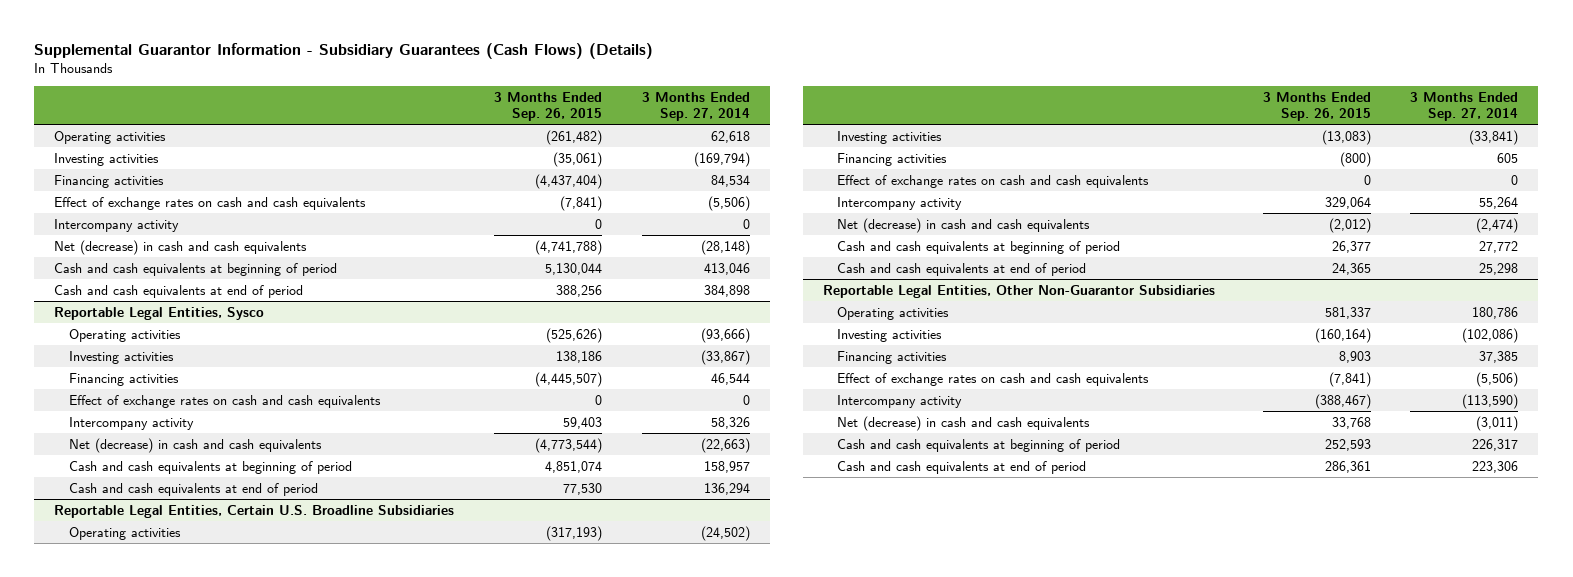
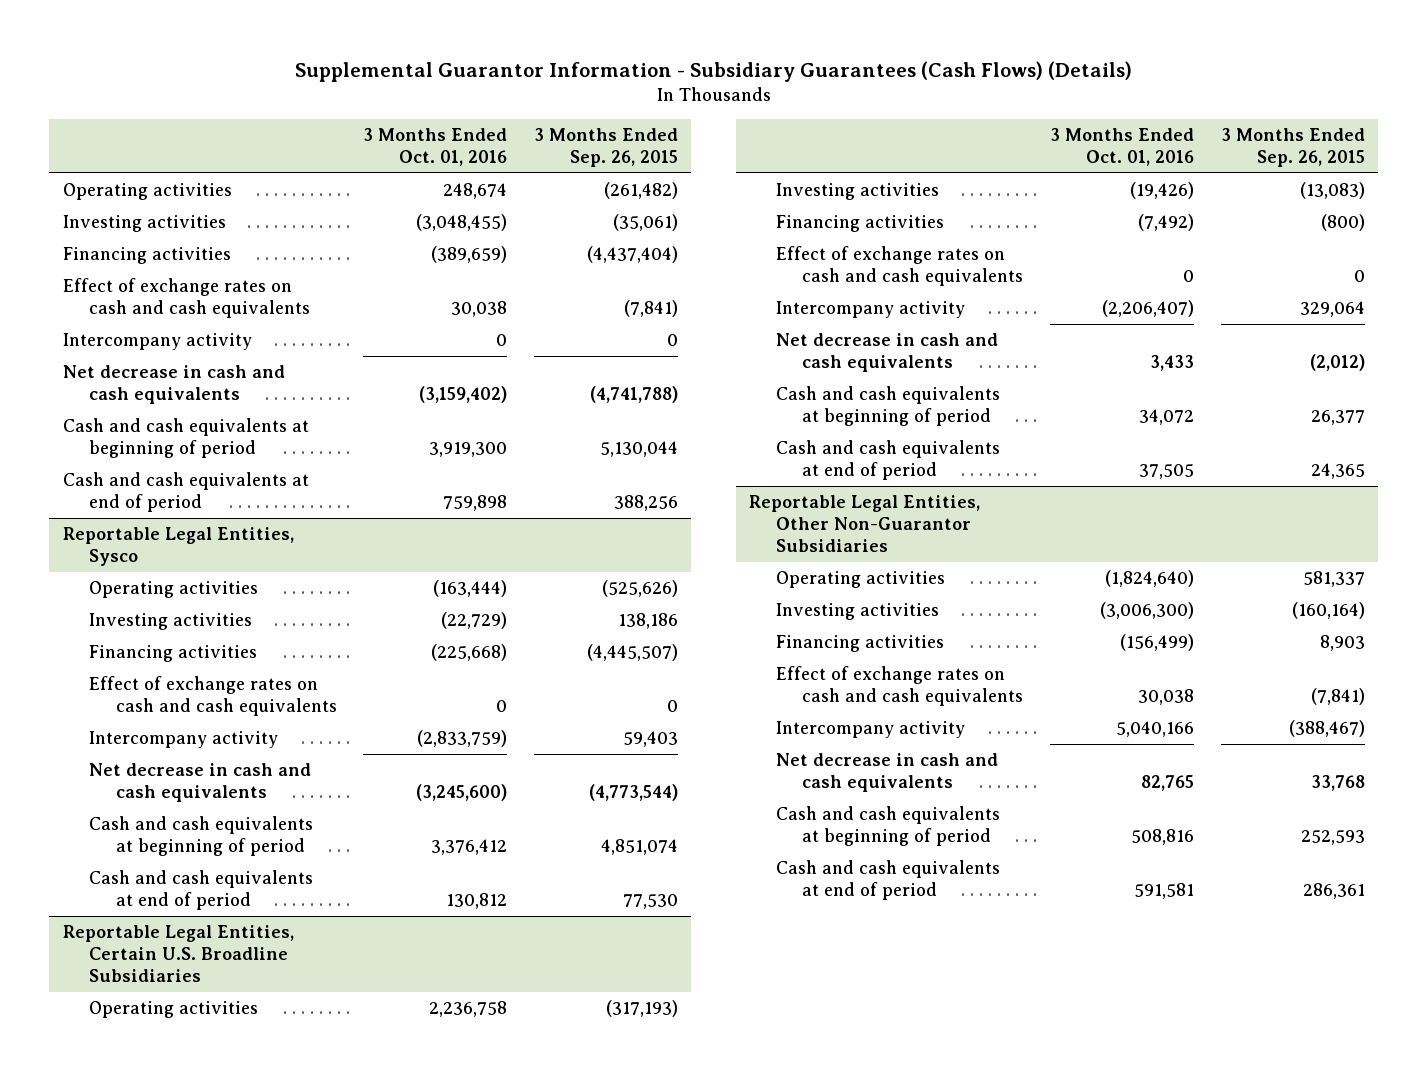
- | 3 Months Ended Sep. 26, 2015 | 3 Months Ended Sep. 27, 2014
+ | 3 Months Ended Oct. 01, 2016 | 3 Months Ended Sep. 26, 2015
- Net (decrease) in cash and cash equivalents | (4,741,788) | (28,148)
+ Net decrease in cash and cash equivalents | (3,159,402) | (4,741,788)
@ Reportable Legal Entities, Sysco
- Net (decrease) in cash and cash equivalents | (4,773,544) | (22,663)
+ Net decrease in cash and cash equivalents | (3,245,600) | (4,773,544)
@ Reportable Legal Entities, Certain U.S. Broadline Subsidiaries
- Net (decrease) in cash and cash equivalents | (2,012) | (2,474)
+ Net decrease in cash and cash equivalents | 3,433 | (2,012)
@ Reportable Legal Entities, Other Non-Guarantor Subsidiaries
- Net (decrease) in cash and cash equivalents | 33,768 | (3,011)
+ Net decrease in cash and cash equivalents | 82,765 | 33,768

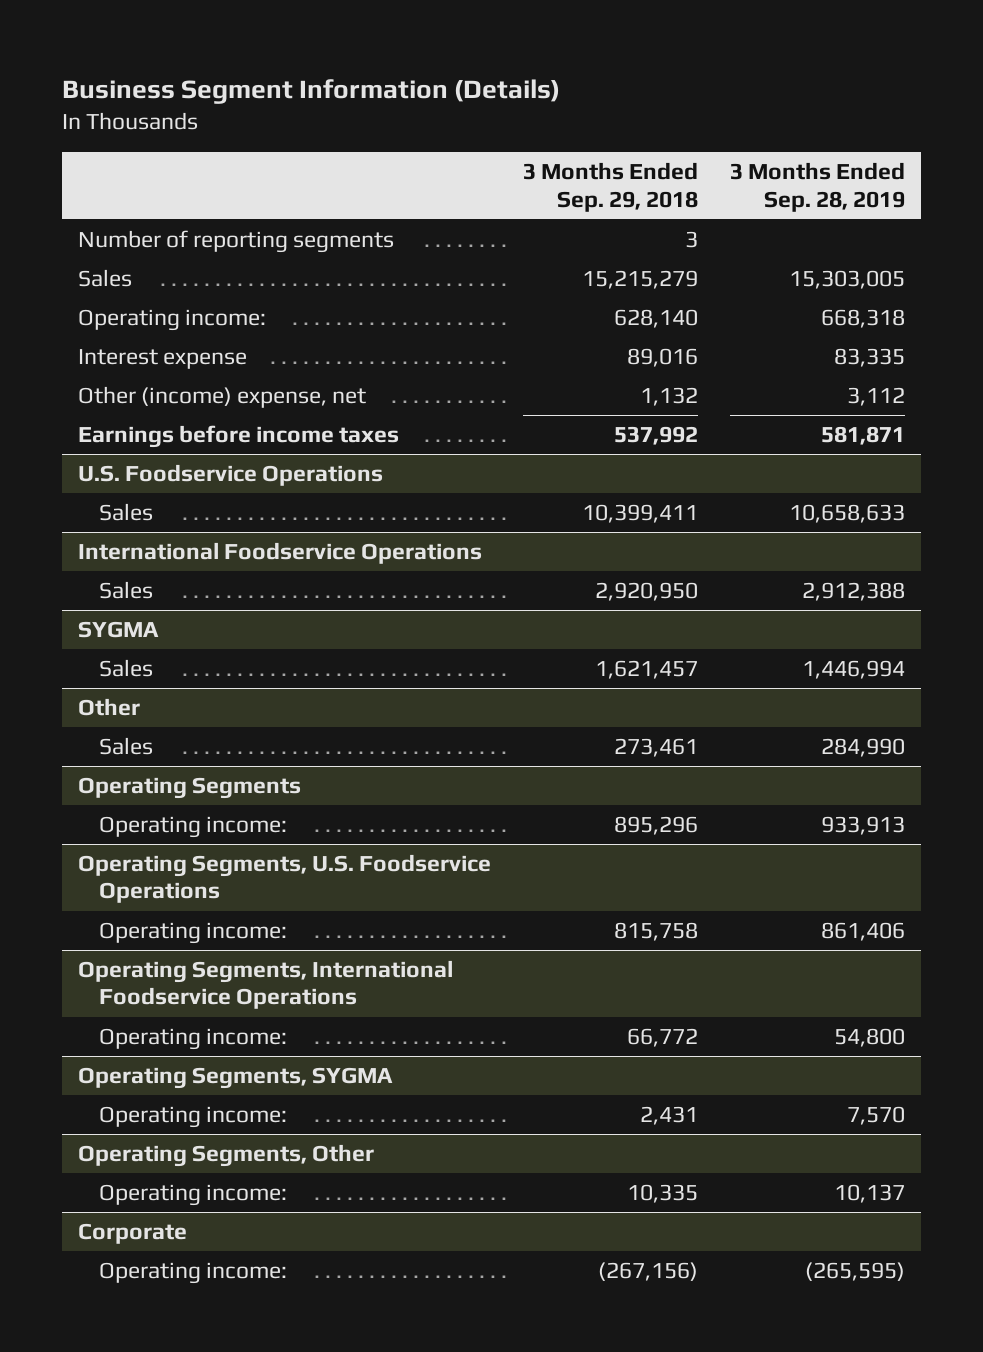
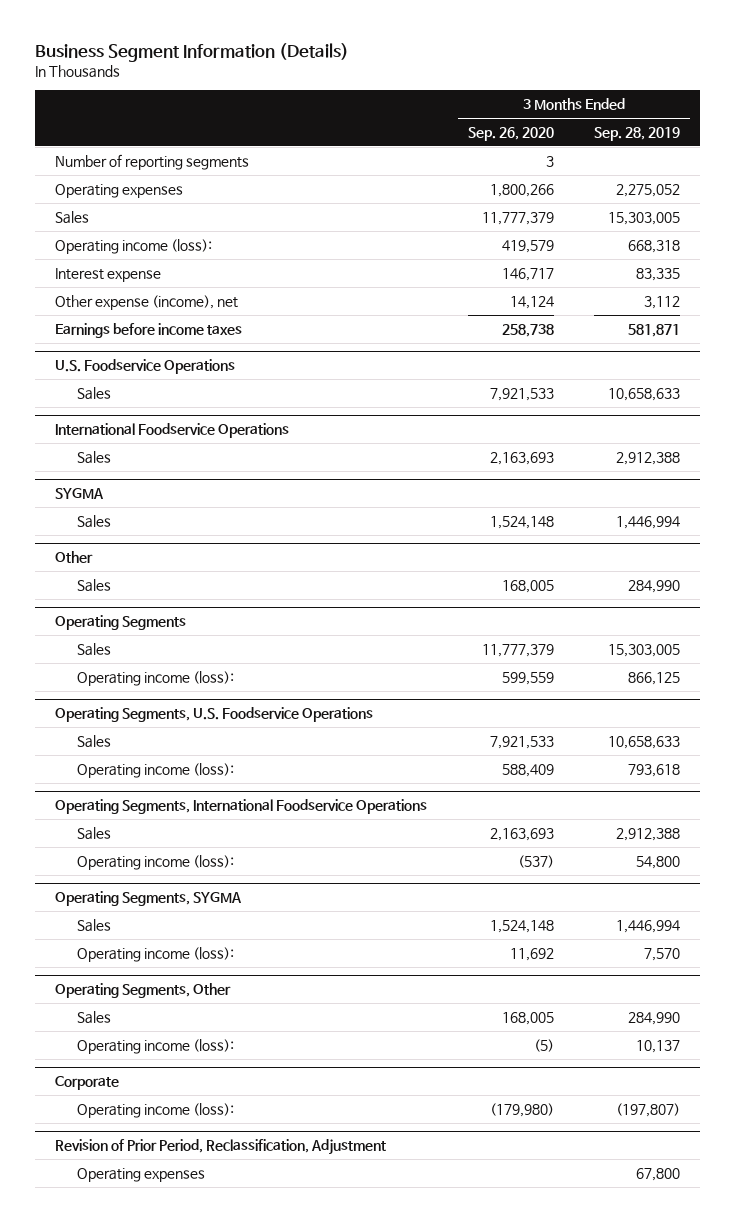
- | 3 Months Ended Sep. 29, 2018 | 3 Months Ended Sep. 28, 2019
+ | 3 Months Ended Sep. 26, 2020 | 3 Months Ended Sep. 28, 2019
+ Operating expenses | 1,800,266 | 2,275,052
- Operating income: | 628,140 | 668,318
+ Operating income (loss): | 419,579 | 668,318
- Other (income) expense, net | 1,132 | 3,112
+ Other expense (income), net | 14,124 | 3,112
@ Operating Segments
- Operating income: | 895,296 | 933,913
+ Sales | 11,777,379 | 15,303,005
+ Operating income (loss): | 599,559 | 866,125
@ Operating Segments, U.S. Foodservice Operations
- Operating income: | 815,758 | 861,406
+ Sales | 7,921,533 | 10,658,633
+ Operating income (loss): | 588,409 | 793,618
@ Operating Segments, International Foodservice Operations
- Operating income: | 66,772 | 54,800
+ Sales | 2,163,693 | 2,912,388
+ Operating income (loss): | (537) | 54,800
@ Operating Segments, SYGMA
- Operating income: | 2,431 | 7,570
+ Sales | 1,524,148 | 1,446,994
+ Operating income (loss): | 11,692 | 7,570
@ Operating Segments, Other
- Operating income: | 10,335 | 10,137
+ Sales | 168,005 | 284,990
+ Operating income (loss): | (5) | 10,137
@ Corporate
- Operating income: | (267,156) | (265,595)
+ Operating income (loss): | (179,980) | (197,807)
+ Revision of Prior Period, Reclassification, Adjustment
+ Operating expenses | | 67,800

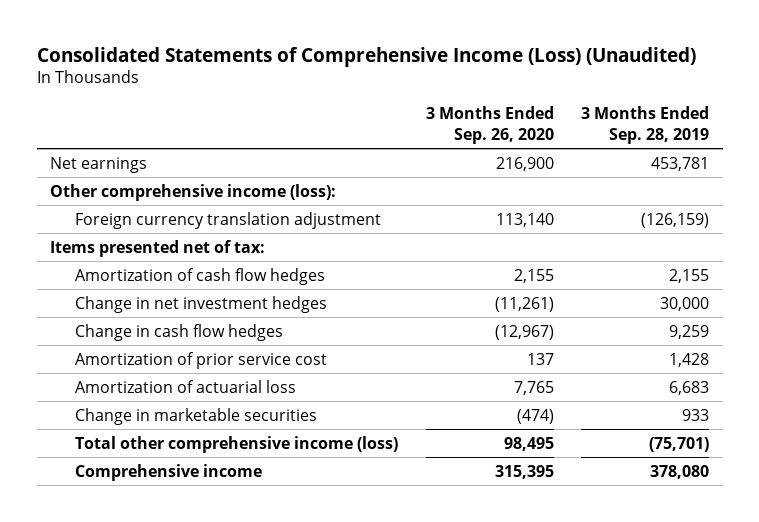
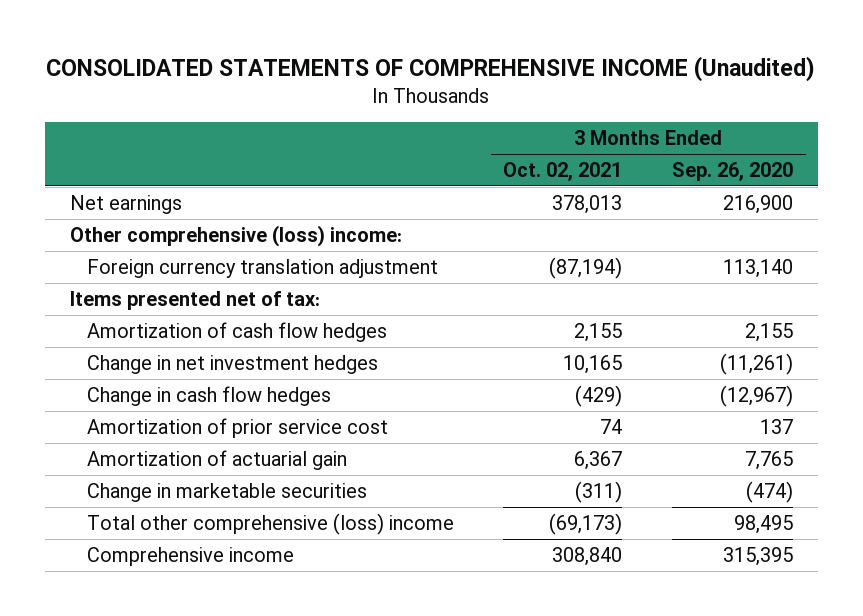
- Consolidated Statements of Comprehensive Income (Loss) (Unaudited)
+ CONSOLIDATED STATEMENTS OF COMPREHENSIVE INCOME (Unaudited)
- | 3 Months Ended Sep. 26, 2020 | 3 Months Ended Sep. 28, 2019
+ | 3 Months Ended Oct. 02, 2021 | 3 Months Ended Sep. 26, 2020
- Other comprehensive income (loss):
+ Other comprehensive (loss) income:
- Amortization of actuarial loss | 7,765 | 6,683
+ Amortization of actuarial gain | 6,367 | 7,765
- Total other comprehensive income (loss) | 98,495 | (75,701)
+ Total other comprehensive (loss) income | (69,173) | 98,495

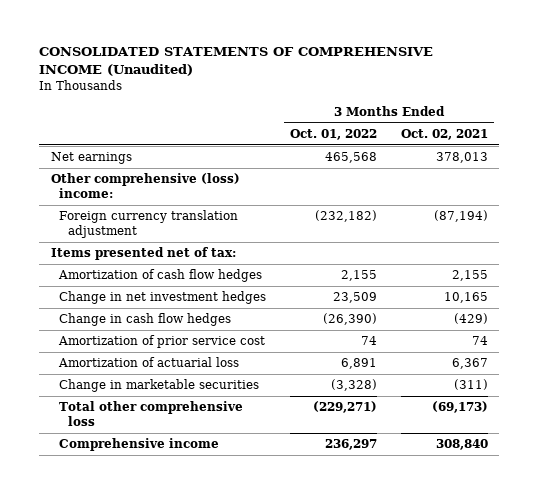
- | 3 Months Ended Oct. 02, 2021 | 3 Months Ended Sep. 26, 2020
+ | 3 Months Ended Oct. 01, 2022 | 3 Months Ended Oct. 02, 2021
- Amortization of actuarial gain | 6,367 | 7,765
+ Amortization of actuarial loss | 6,891 | 6,367
- Total other comprehensive (loss) income | (69,173) | 98,495
+ Total other comprehensive loss | (229,271) | (69,173)

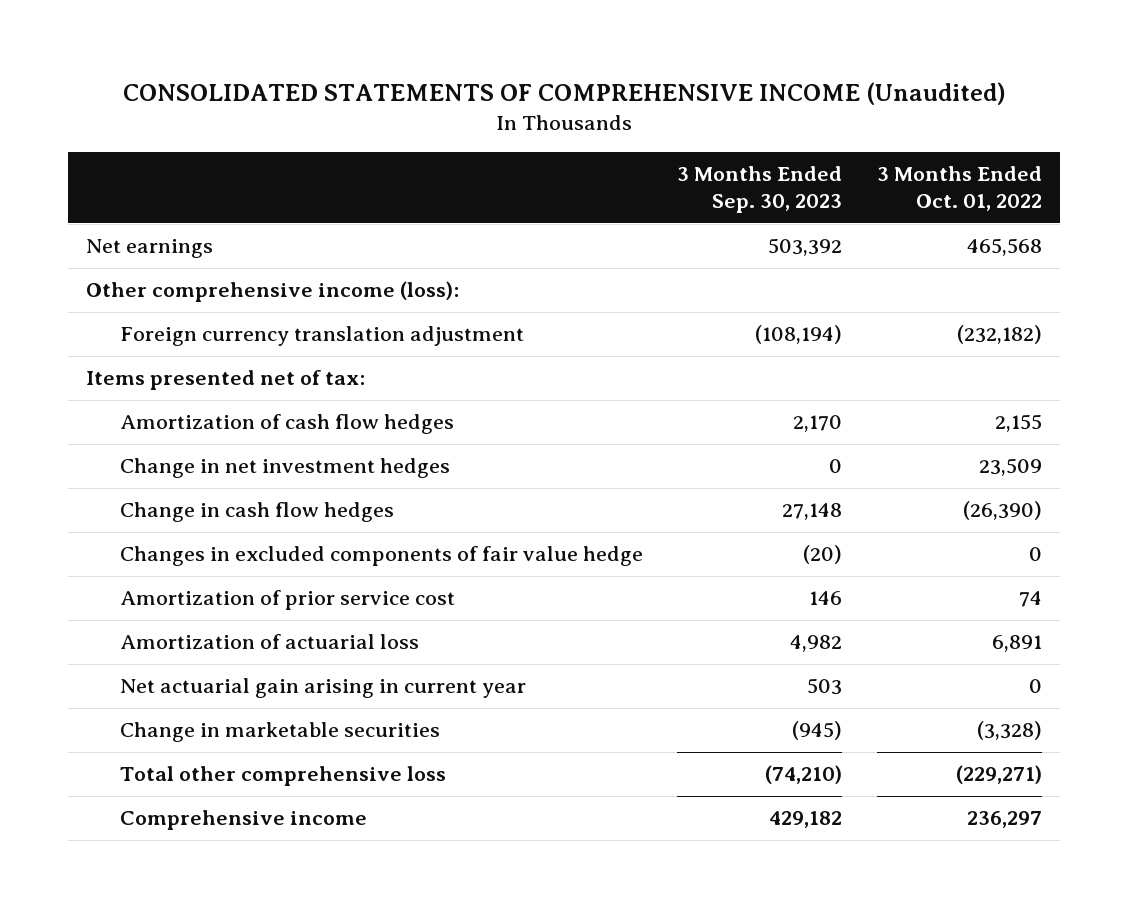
- | 3 Months Ended Oct. 01, 2022 | 3 Months Ended Oct. 02, 2021
+ | 3 Months Ended Sep. 30, 2023 | 3 Months Ended Oct. 01, 2022
- Other comprehensive (loss) income:
+ Other comprehensive income (loss):
+ Changes in excluded components of fair value hedge | (20) | 0
+ Net actuarial gain arising in current year | 503 | 0

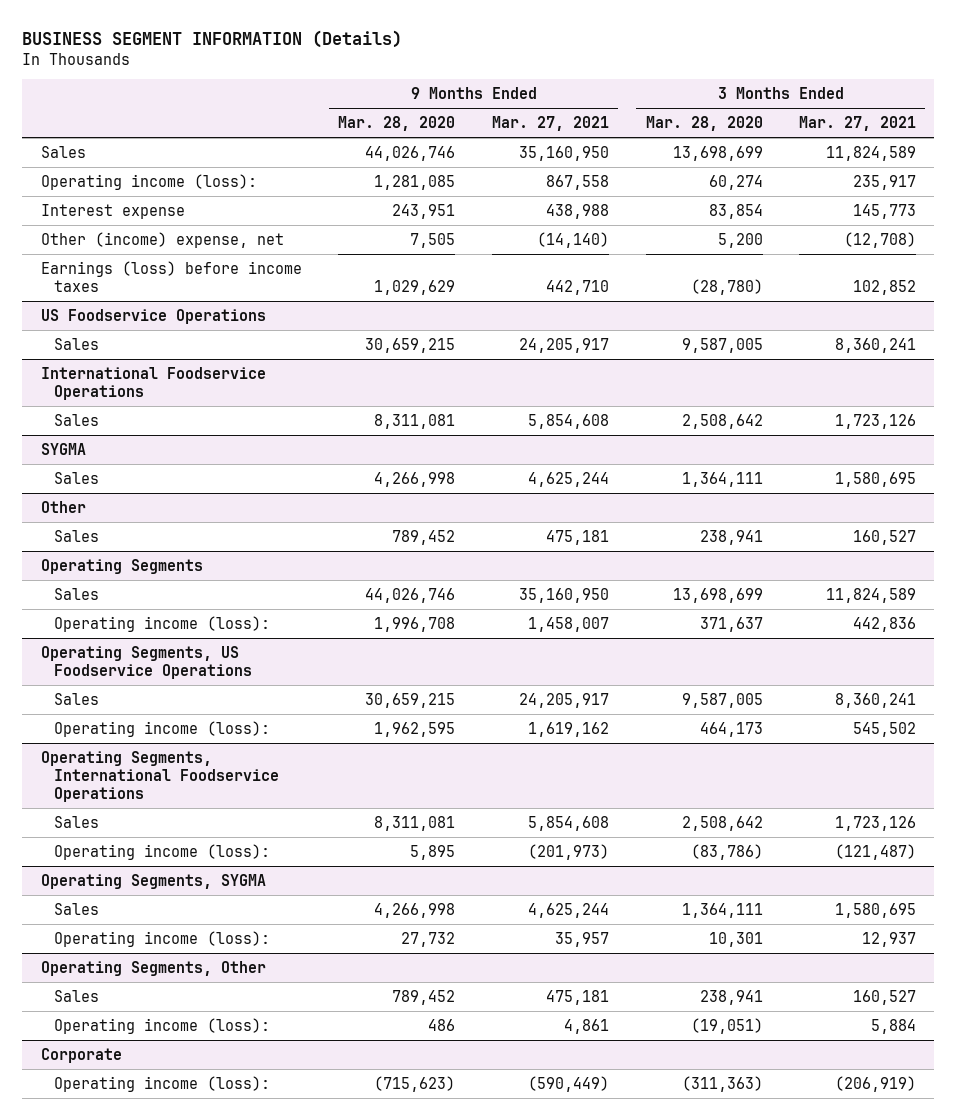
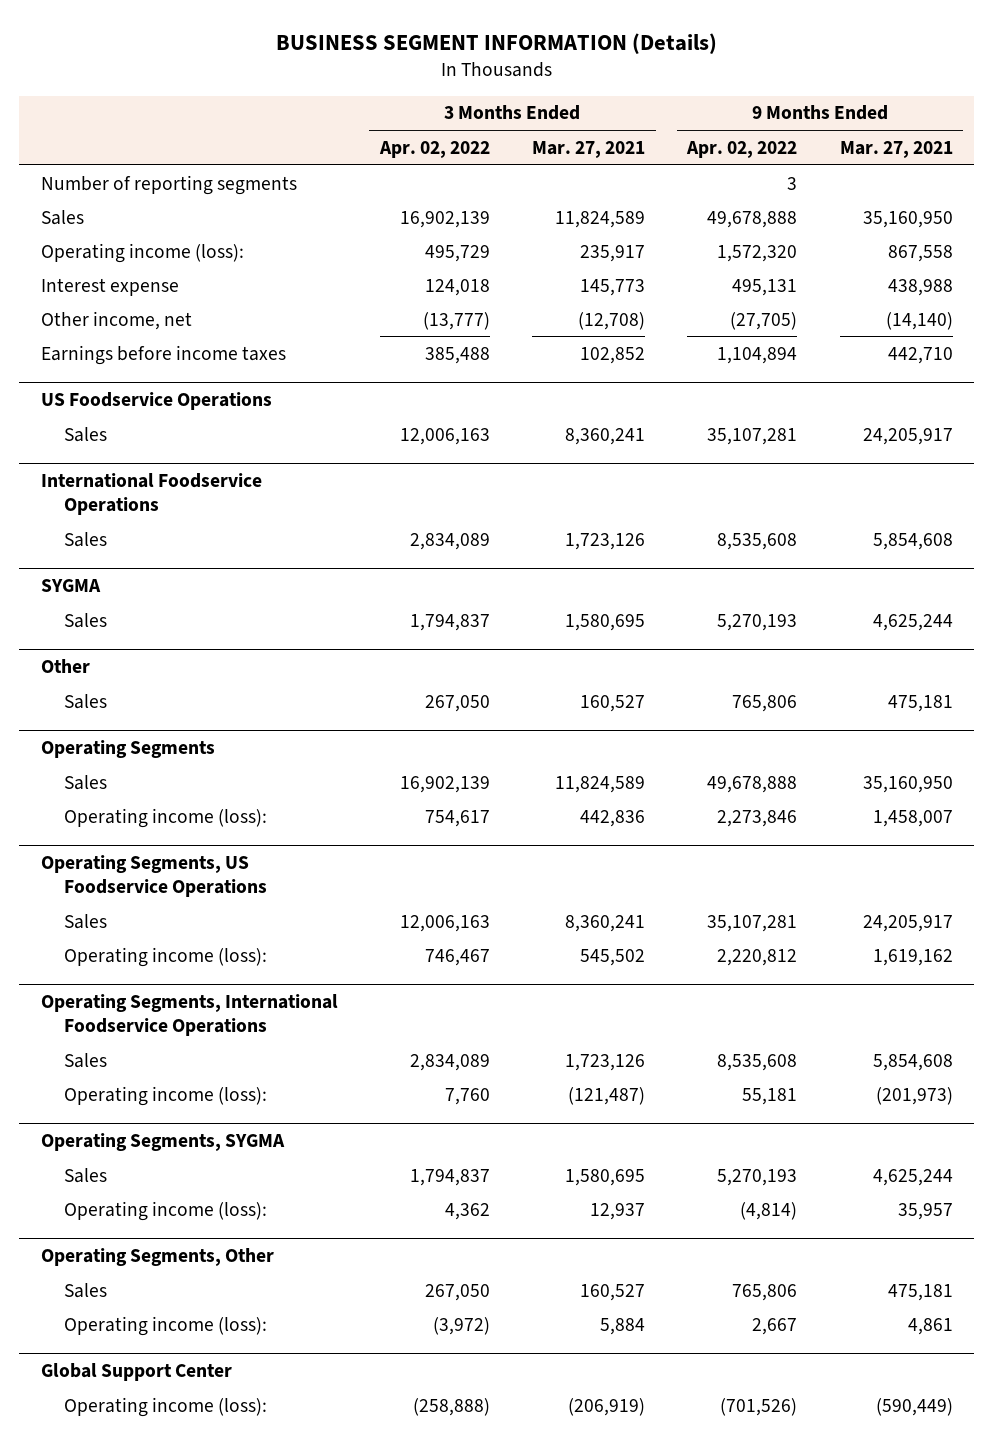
- | 9 Months Ended Mar. 28, 2020 | 9 Months Ended Mar. 27, 2021 | 3 Months Ended Mar. 28, 2020 | 3 Months Ended Mar. 27, 2021
+ | 3 Months Ended Apr. 02, 2022 | 3 Months Ended Mar. 27, 2021 | 9 Months Ended Apr. 02, 2022 | 9 Months Ended Mar. 27, 2021
+ Number of reporting segments | | | 3 |
- Other (income) expense, net | 7,505 | (14,140) | 5,200 | (12,708)
- Earnings (loss) before income taxes | 1,029,629 | 442,710 | (28,780) | 102,852
+ Other income, net | (13,777) | (12,708) | (27,705) | (14,140)
+ Earnings before income taxes | 385,488 | 102,852 | 1,104,894 | 442,710
- Corporate
+ Global Support Center

